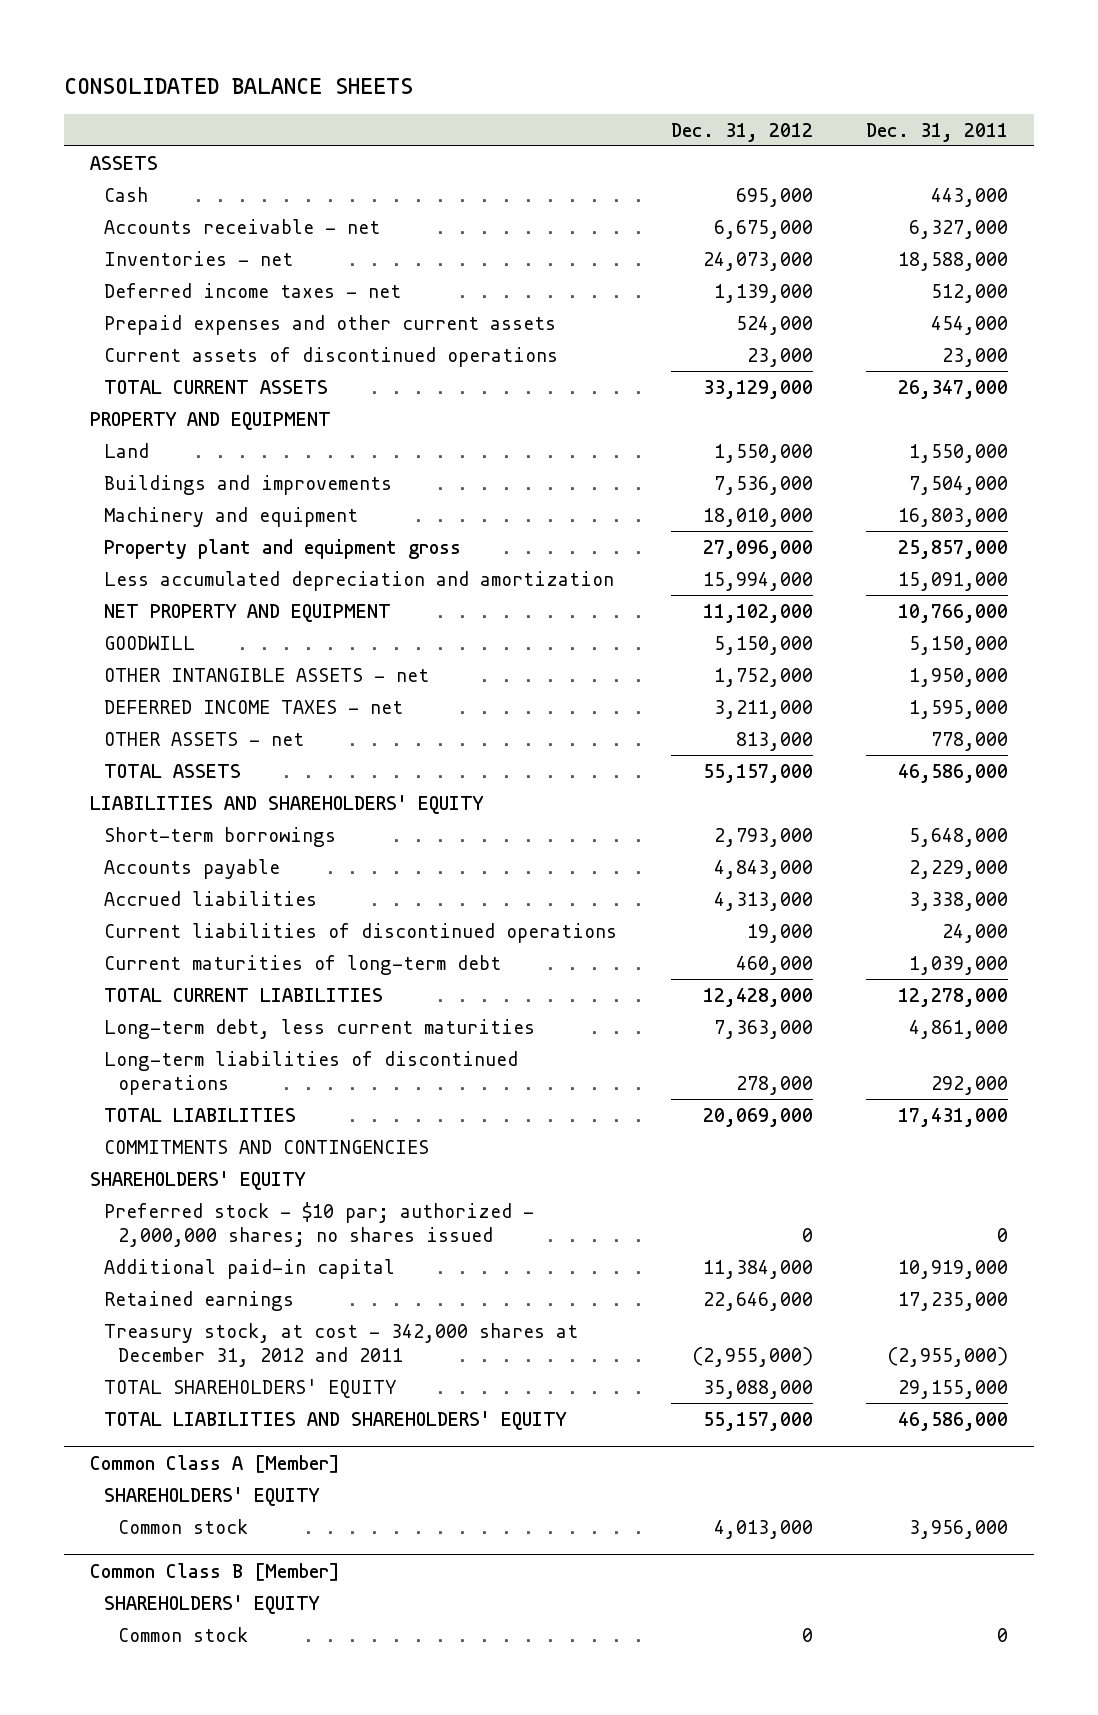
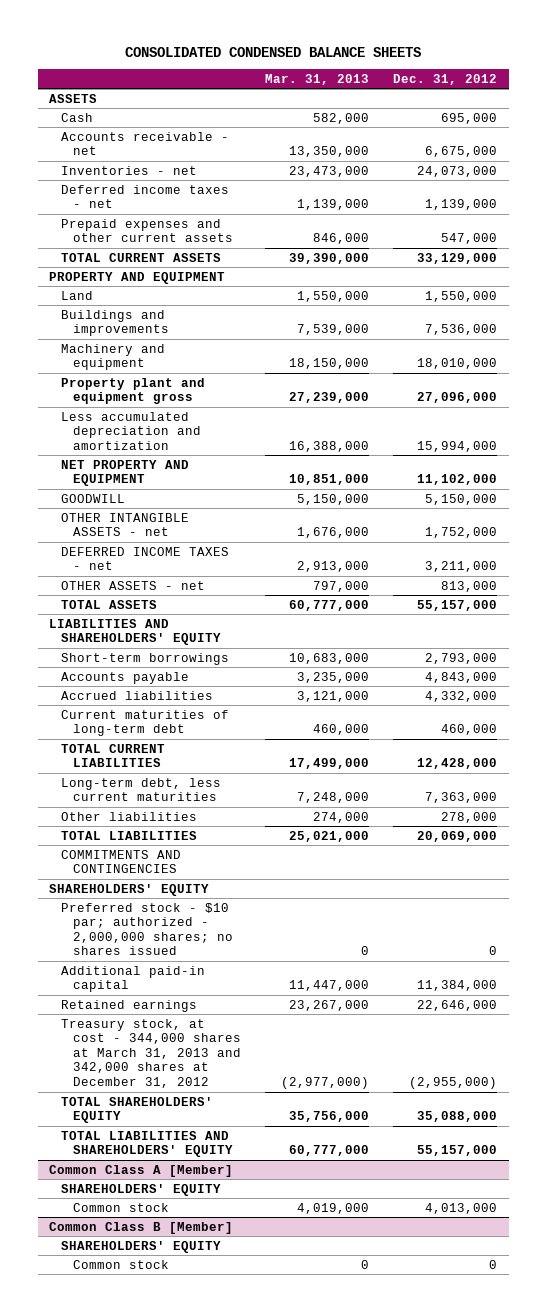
- CONSOLIDATED BALANCE SHEETS
+ CONSOLIDATED CONDENSED BALANCE SHEETS
- | Dec. 31, 2012 | Dec. 31, 2011
+ | Mar. 31, 2013 | Dec. 31, 2012
- Prepaid expenses and other current assets | 524,000 | 454,000
- Current assets of discontinued operations | 23,000 | 23,000
+ Prepaid expenses and other current assets | 846,000 | 547,000
- Accrued liabilities | 4,313,000 | 3,338,000
- Current liabilities of discontinued operations | 19,000 | 24,000
+ Accrued liabilities | 3,121,000 | 4,332,000
- Long-term liabilities of discontinued operations | 278,000 | 292,000
+ Other liabilities | 274,000 | 278,000
- Treasury stock, at cost - 342,000 shares at December 31, 2012 and 2011 | (2,955,000) | (2,955,000)
+ Treasury stock, at cost - 344,000 shares at March 31, 2013 and 342,000 shares at December 31, 2012 | (2,977,000) | (2,955,000)

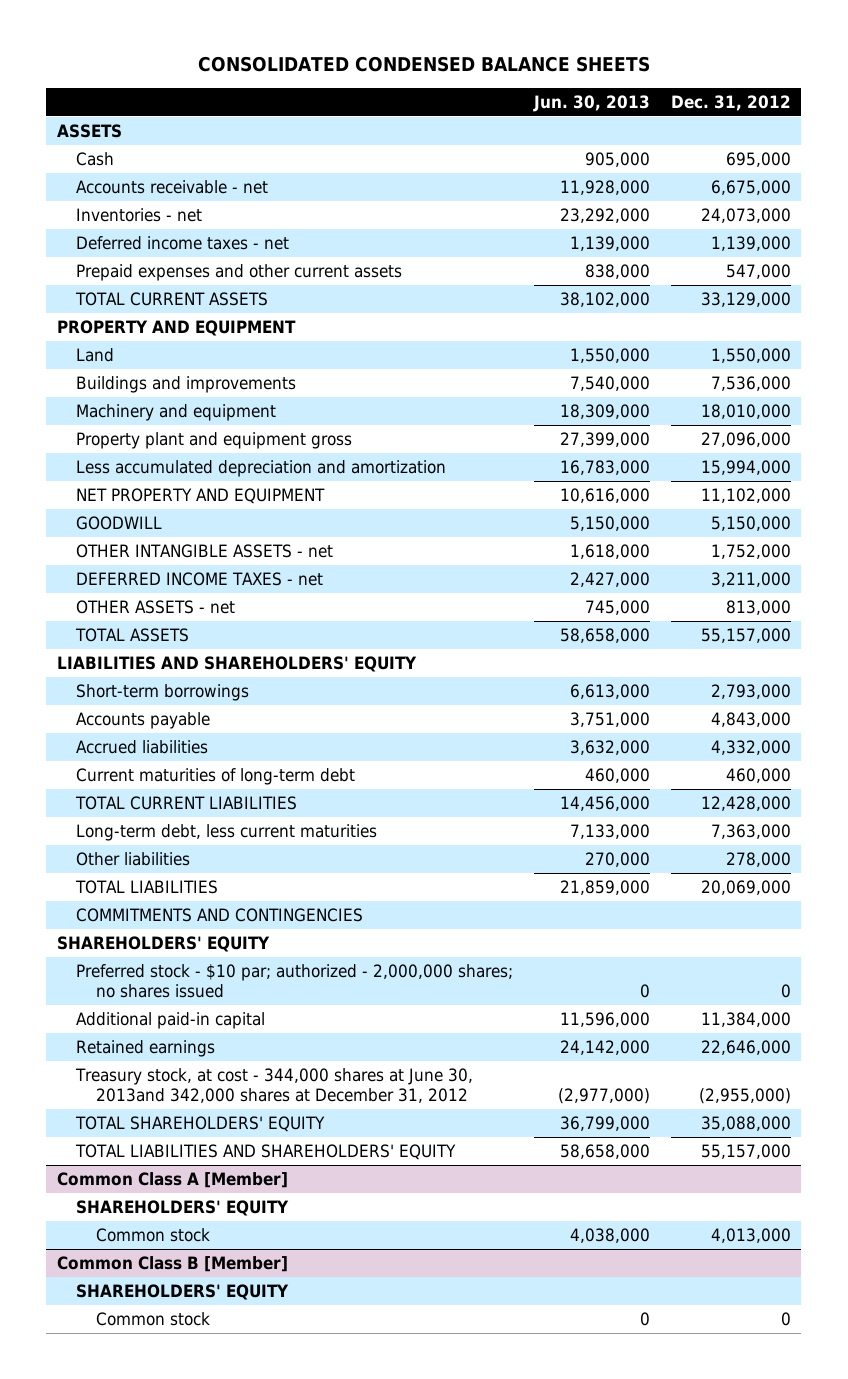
- | Mar. 31, 2013 | Dec. 31, 2012
+ | Jun. 30, 2013 | Dec. 31, 2012
- Treasury stock, at cost - 344,000 shares at March 31, 2013 and 342,000 shares at December 31, 2012 | (2,977,000) | (2,955,000)
+ Treasury stock, at cost - 344,000 shares at June 30, 2013and 342,000 shares at December 31, 2012 | (2,977,000) | (2,955,000)

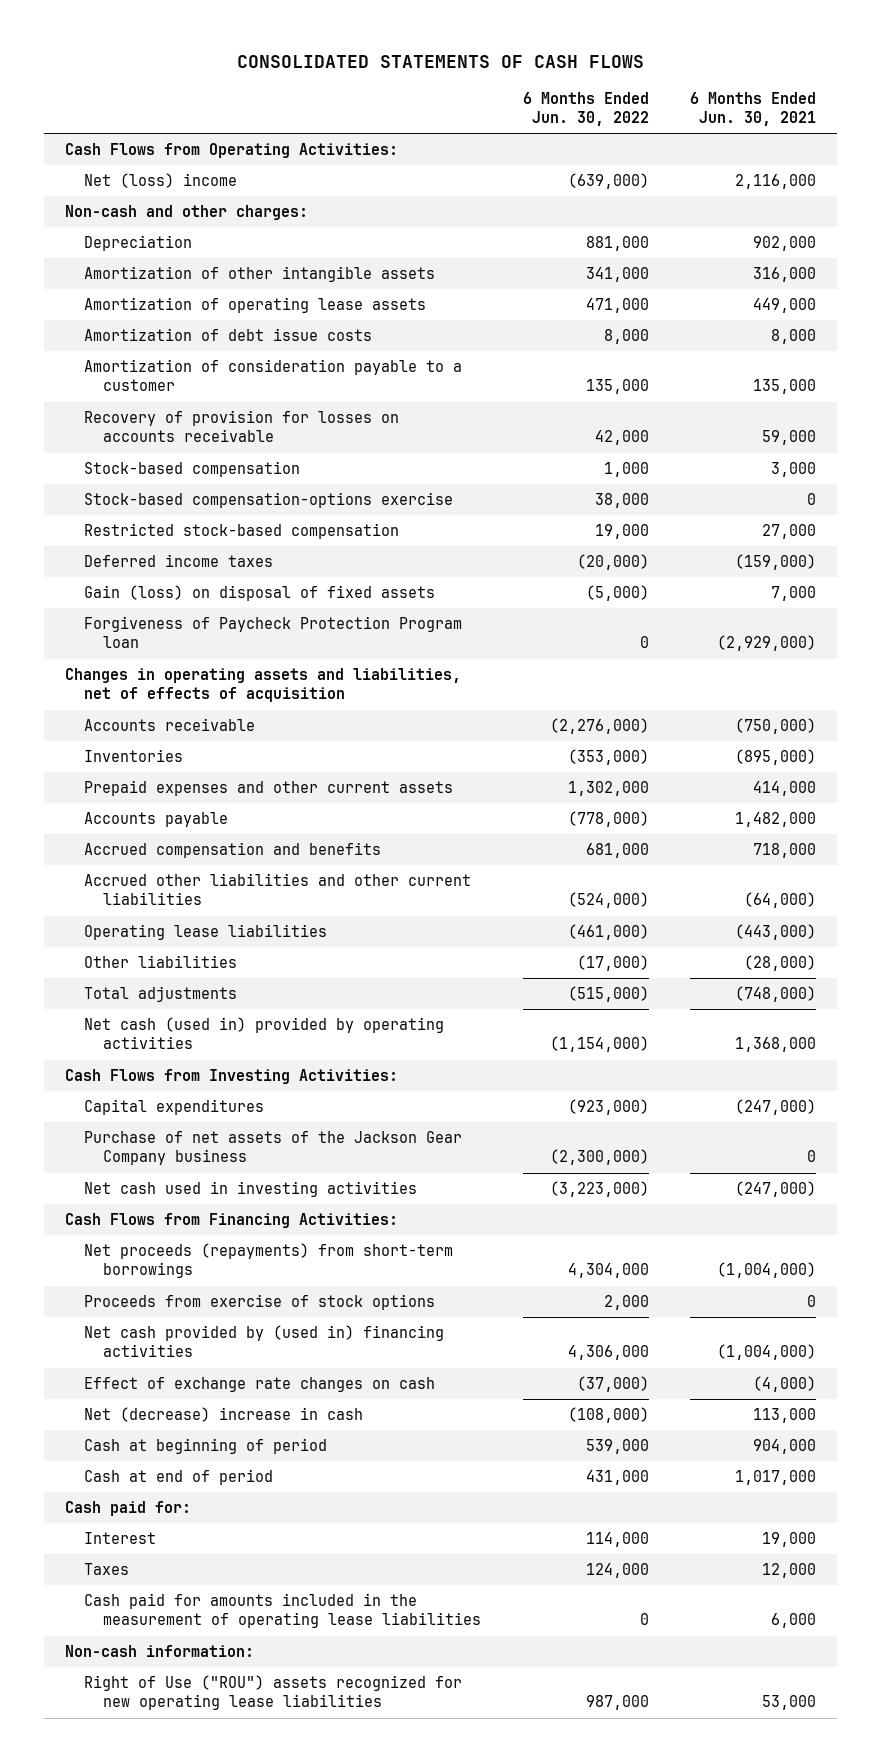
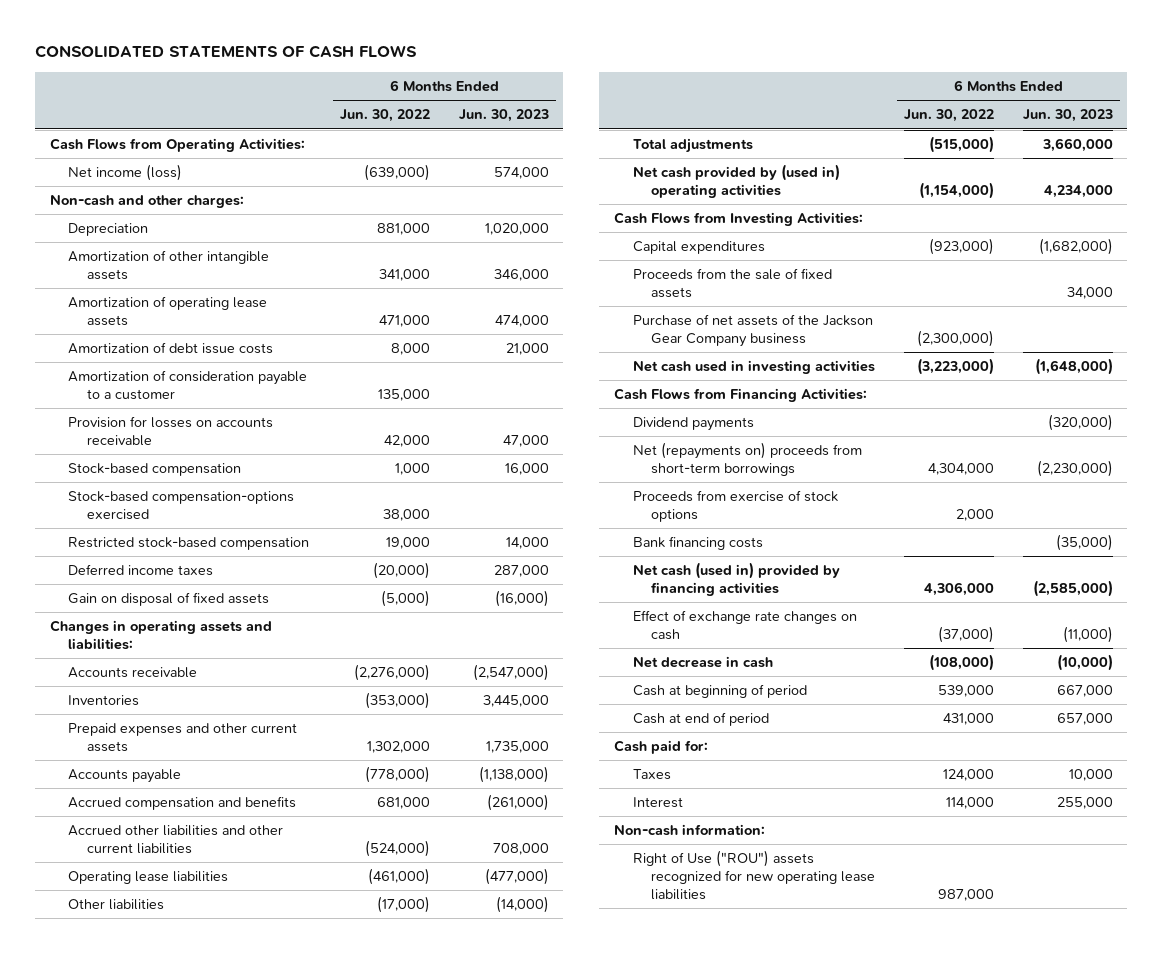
- | 6 Months Ended Jun. 30, 2022 | 6 Months Ended Jun. 30, 2021
+ | 6 Months Ended Jun. 30, 2022 | 6 Months Ended Jun. 30, 2023
- Net (loss) income | (639,000) | 2,116,000
+ Net income (loss) | (639,000) | 574,000
- Recovery of provision for losses on accounts receivable | 42,000 | 59,000
+ Provision for losses on accounts receivable | 42,000 | 47,000
- Stock-based compensation-options exercise | 38,000 | 0
+ Stock-based compensation-options exercised | 38,000 |
- Gain (loss) on disposal of fixed assets | (5,000) | 7,000
- Forgiveness of Paycheck Protection Program loan | 0 | (2,929,000)
- Changes in operating assets and liabilities, net of effects of acquisition
+ Gain on disposal of fixed assets | (5,000) | (16,000)
+ Changes in operating assets and liabilities:
- Net cash (used in) provided by operating activities | (1,154,000) | 1,368,000
+ Net cash provided by (used in) operating activities | (1,154,000) | 4,234,000
+ Proceeds from the sale of fixed assets | | 34,000
- Net proceeds (repayments) from short-term borrowings | 4,304,000 | (1,004,000)
+ Dividend payments | | (320,000)
+ Net (repayments on) proceeds from short-term borrowings | 4,304,000 | (2,230,000)
- Net cash provided by (used in) financing activities | 4,306,000 | (1,004,000)
+ Bank financing costs | | (35,000)
+ Net cash (used in) provided by financing activities | 4,306,000 | (2,585,000)
- Net (decrease) increase in cash | (108,000) | 113,000
+ Net decrease in cash | (108,000) | (10,000)
- Cash paid for amounts included in the measurement of operating lease liabilities | 0 | 6,000
moved down: Interest | 114,000 | 255,000

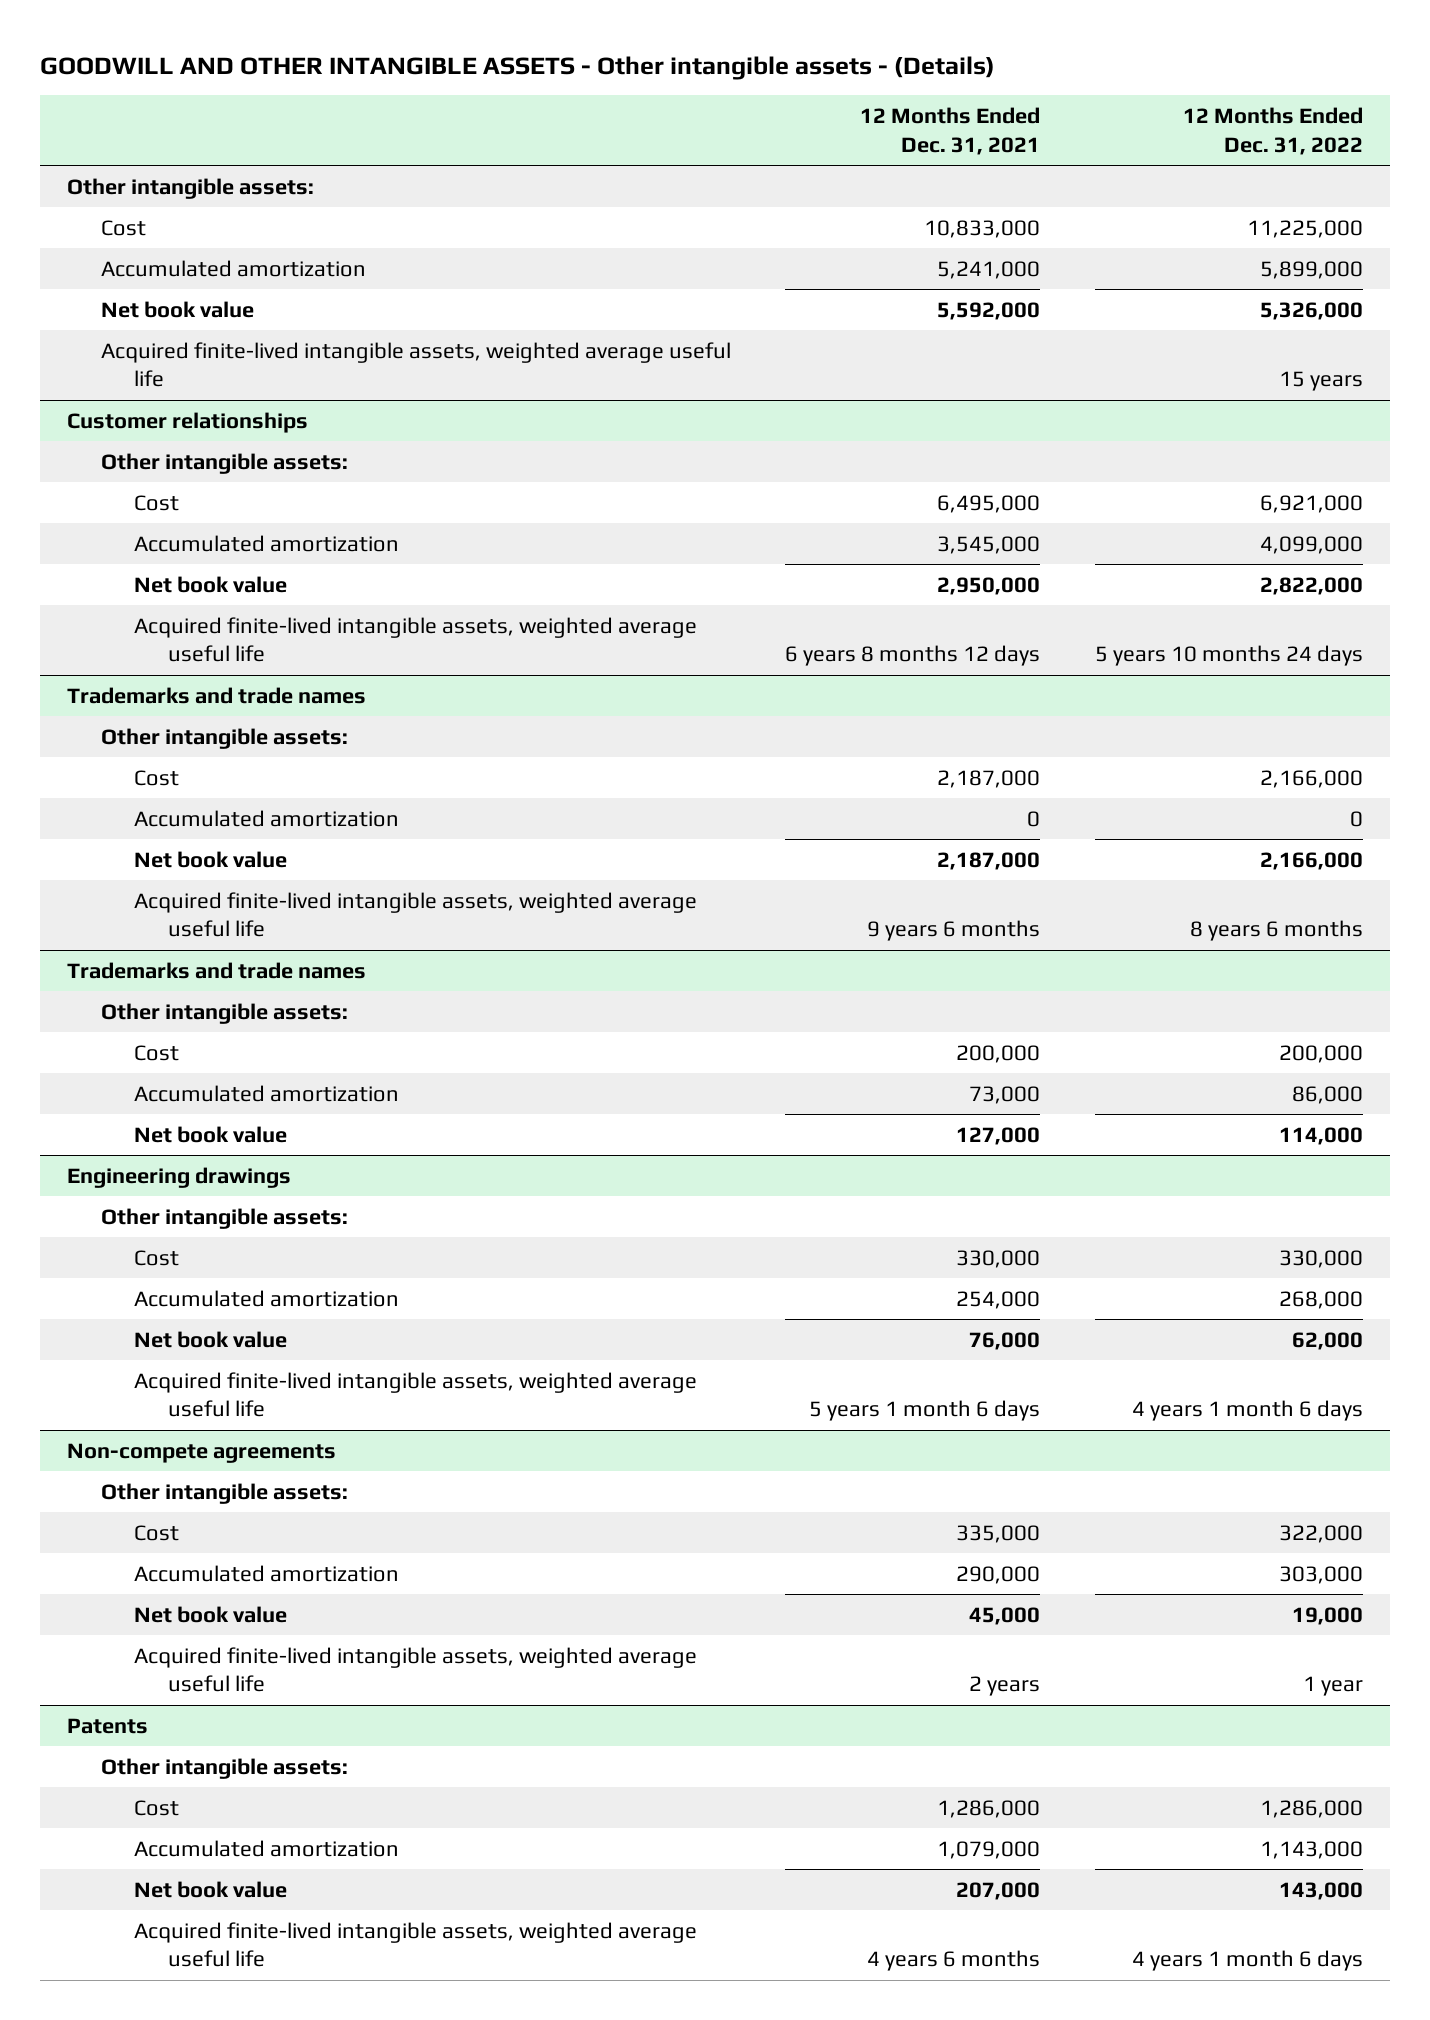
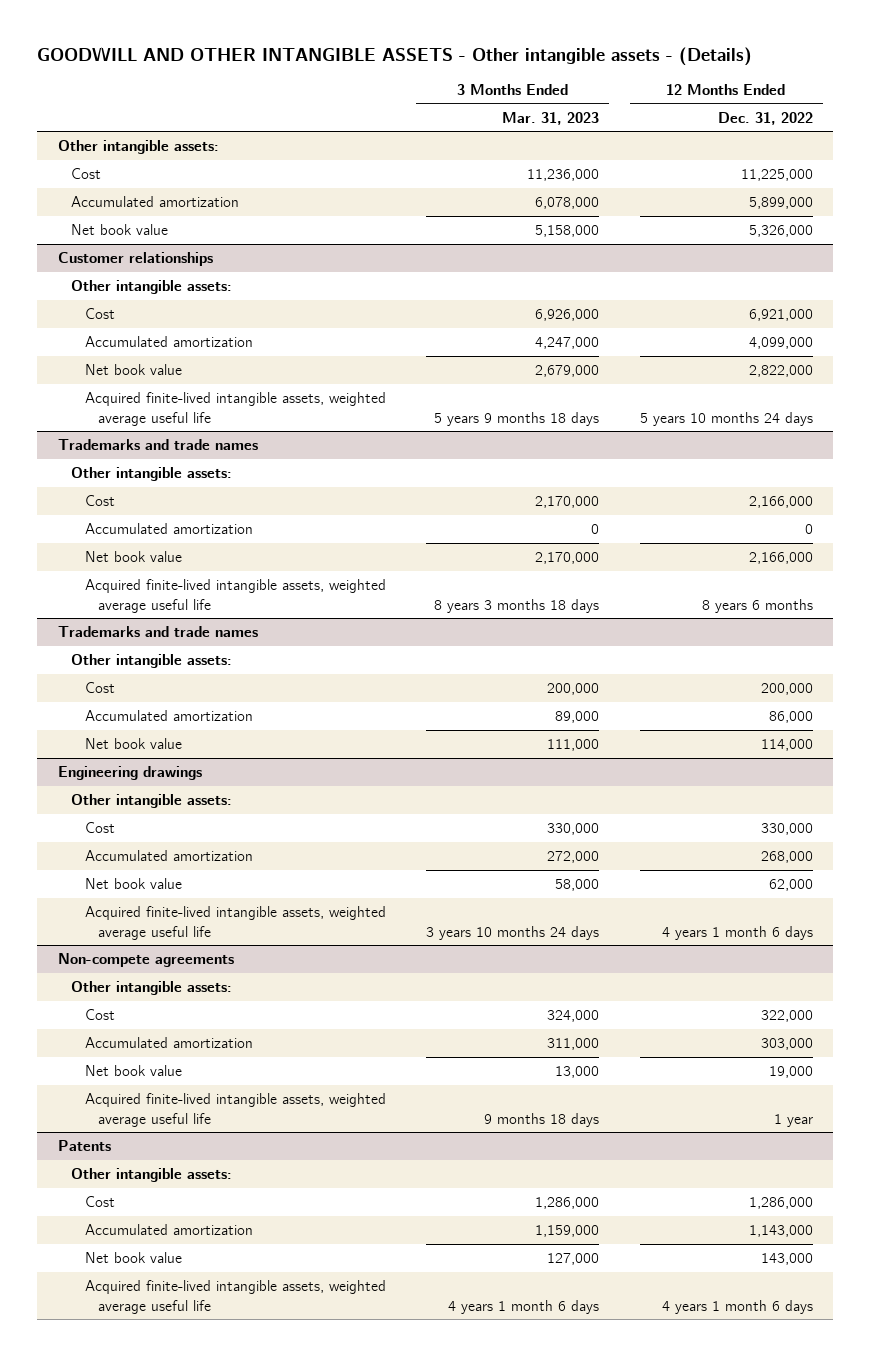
- | 12 Months Ended Dec. 31, 2021 | 12 Months Ended Dec. 31, 2022
+ | 3 Months Ended Mar. 31, 2023 | 12 Months Ended Dec. 31, 2022
- Acquired finite-lived intangible assets, weighted average useful life | | 15 years

